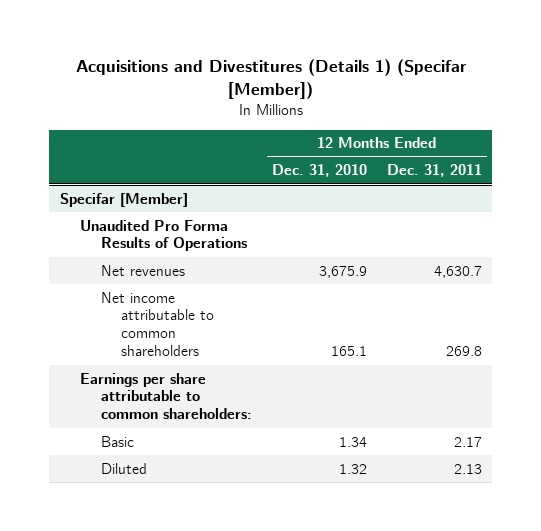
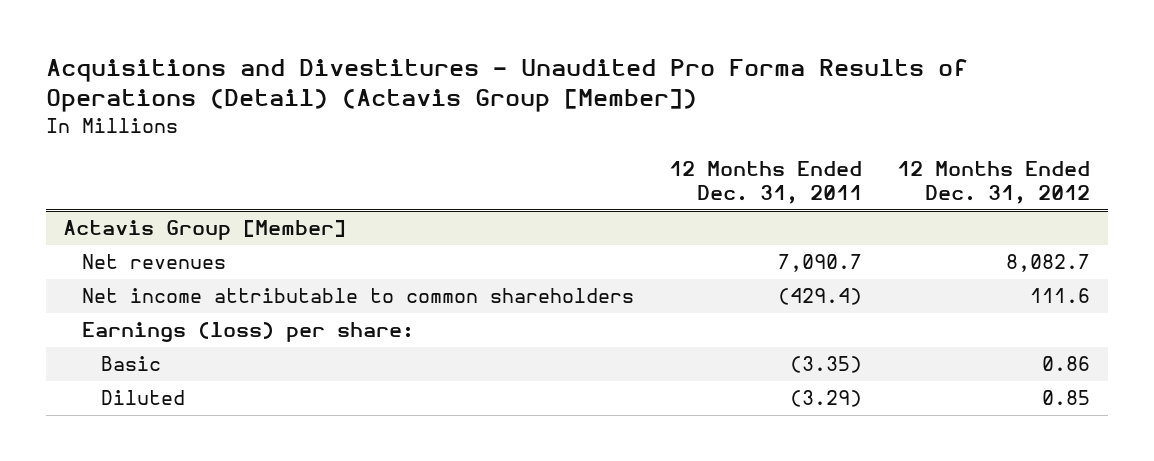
- Acquisitions and Divestitures (Details 1) (Specifar [Member])
+ Acquisitions and Divestitures - Unaudited Pro Forma Results of Operations (Detail) (Actavis Group [Member])
- | 12 Months Ended Dec. 31, 2010 | 12 Months Ended Dec. 31, 2011
+ | 12 Months Ended Dec. 31, 2011 | 12 Months Ended Dec. 31, 2012
- Specifar [Member]
- Unaudited Pro Forma Results of Operations
- Net revenues | 3,675.9 | 4,630.7
- Net income attributable to common shareholders | 165.1 | 269.8
- Earnings per share attributable to common shareholders:
- Basic | 1.34 | 2.17
- Diluted | 1.32 | 2.13
+ Actavis Group [Member]
+ Net revenues | 7,090.7 | 8,082.7
+ Net income attributable to common shareholders | (429.4) | 111.6
+ Earnings (loss) per share:
+ Basic | (3.35) | 0.86
+ Diluted | (3.29) | 0.85

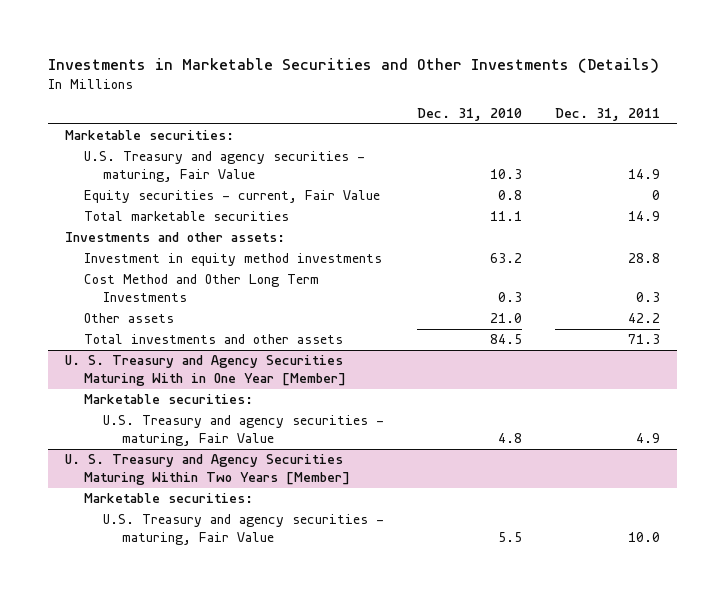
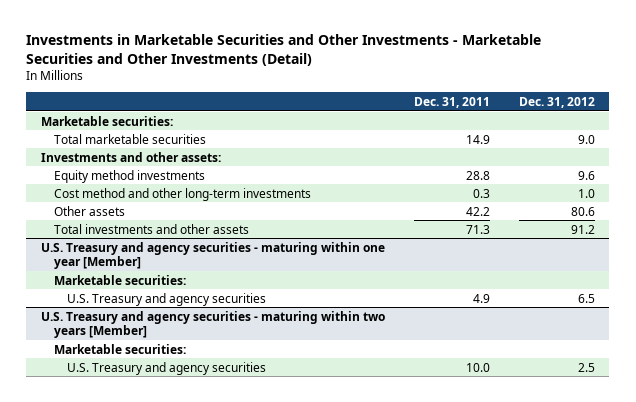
- Investments in Marketable Securities and Other Investments (Details)
+ Investments in Marketable Securities and Other Investments - Marketable Securities and Other Investments (Detail)
- | Dec. 31, 2010 | Dec. 31, 2011
+ | Dec. 31, 2011 | Dec. 31, 2012
- U.S. Treasury and agency securities - maturing, Fair Value | 10.3 | 14.9
- Equity securities - current, Fair Value | 0.8 | 0
- Investment in equity method investments | 63.2 | 28.8
- Cost Method and Other Long Term Investments | 0.3 | 0.3
+ Equity method investments | 28.8 | 9.6
+ Cost method and other long-term investments | 0.3 | 1.0
- U. S. Treasury and Agency Securities Maturing With in One Year [Member]
+ U.S. Treasury and agency securities - maturing within one year [Member]
- U.S. Treasury and agency securities - maturing, Fair Value | 4.8 | 4.9
- U. S. Treasury and Agency Securities Maturing Within Two Years [Member]
+ U.S. Treasury and agency securities | 4.9 | 6.5
+ U.S. Treasury and agency securities - maturing within two years [Member]
- U.S. Treasury and agency securities - maturing, Fair Value | 5.5 | 10.0
+ U.S. Treasury and agency securities | 10.0 | 2.5

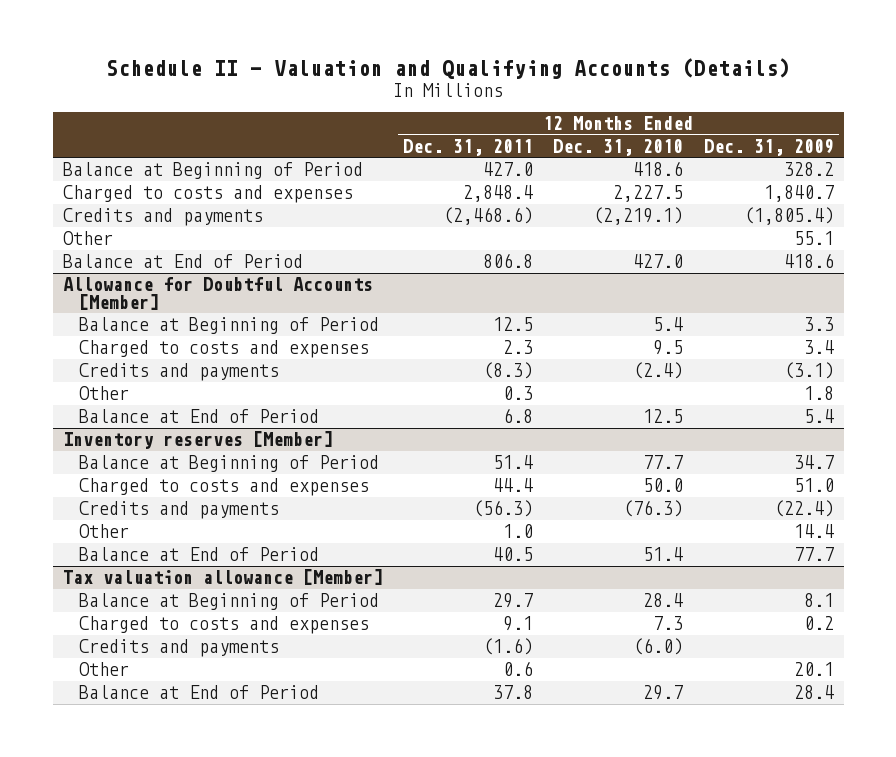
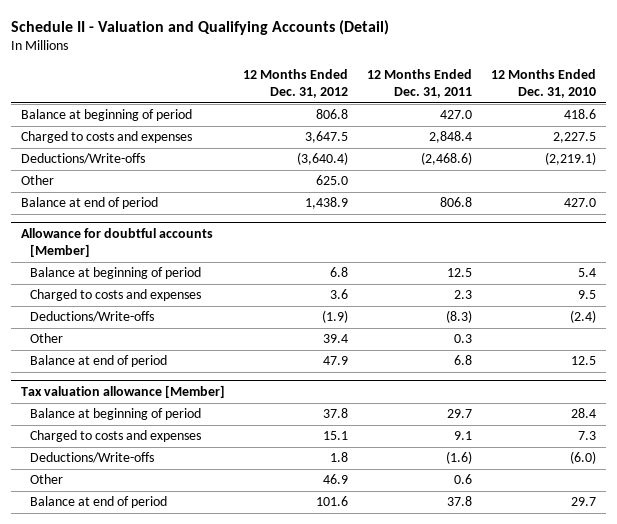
- Schedule II - Valuation and Qualifying Accounts (Details)
+ Schedule II - Valuation and Qualifying Accounts (Detail)
- | 12 Months Ended Dec. 31, 2011 | 12 Months Ended Dec. 31, 2010 | 12 Months Ended Dec. 31, 2009
+ | 12 Months Ended Dec. 31, 2012 | 12 Months Ended Dec. 31, 2011 | 12 Months Ended Dec. 31, 2010
- Balance at Beginning of Period | 427.0 | 418.6 | 328.2
+ Balance at beginning of period | 806.8 | 427.0 | 418.6
- Credits and payments | (2,468.6) | (2,219.1) | (1,805.4)
+ Deductions/Write-offs | (3,640.4) | (2,468.6) | (2,219.1)
- Balance at End of Period | 806.8 | 427.0 | 418.6
- Allowance for Doubtful Accounts [Member]
- Balance at Beginning of Period | 12.5 | 5.4 | 3.3
+ Balance at end of period | 1,438.9 | 806.8 | 427.0
+ Allowance for doubtful accounts [Member]
+ Balance at beginning of period | 6.8 | 12.5 | 5.4
- Credits and payments | (8.3) | (2.4) | (3.1)
+ Deductions/Write-offs | (1.9) | (8.3) | (2.4)
- Balance at End of Period | 6.8 | 12.5 | 5.4
- Inventory reserves [Member]
- Balance at Beginning of Period | 51.4 | 77.7 | 34.7
- Charged to costs and expenses | 44.4 | 50.0 | 51.0
- Credits and payments | (56.3) | (76.3) | (22.4)
- Other | 1.0 | | 14.4
- Balance at End of Period | 40.5 | 51.4 | 77.7
+ Balance at end of period | 47.9 | 6.8 | 12.5
@ Tax valuation allowance [Member]
- Balance at Beginning of Period | 29.7 | 28.4 | 8.1
+ Balance at beginning of period | 37.8 | 29.7 | 28.4
- Credits and payments | (1.6) | (6.0) |
+ Deductions/Write-offs | 1.8 | (1.6) | (6.0)
- Balance at End of Period | 37.8 | 29.7 | 28.4
+ Balance at end of period | 101.6 | 37.8 | 29.7

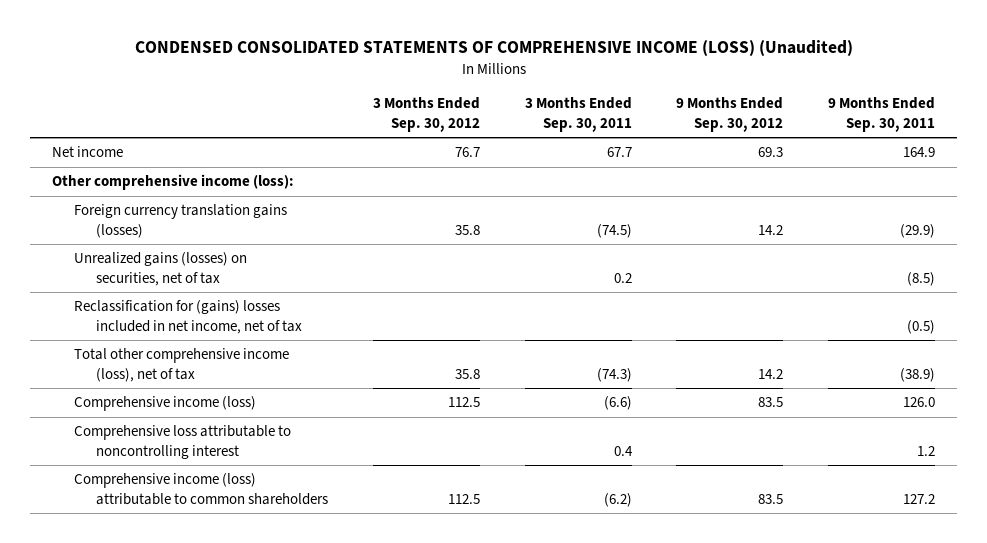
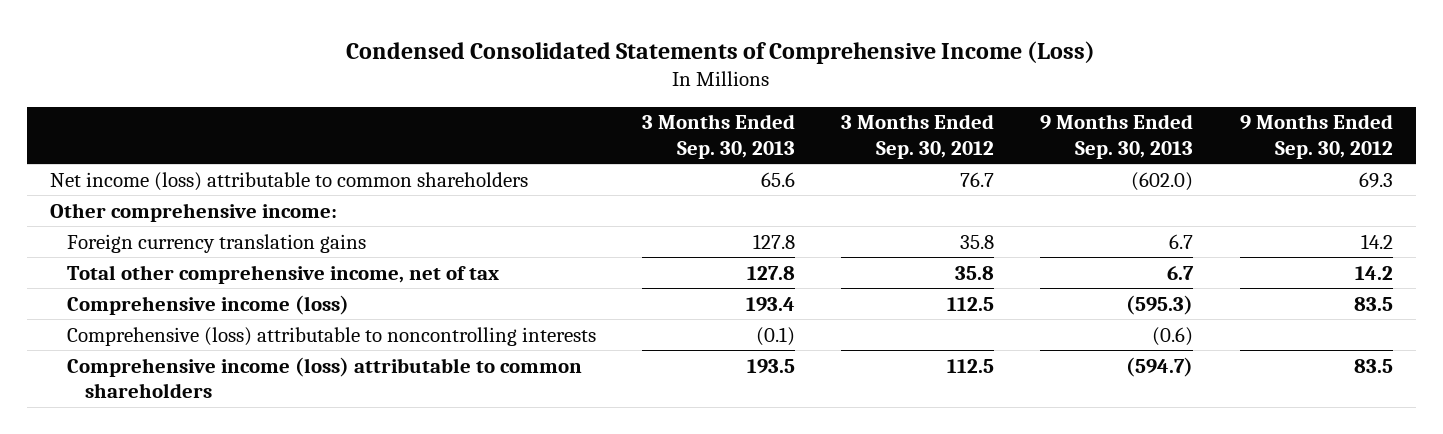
- CONDENSED CONSOLIDATED STATEMENTS OF COMPREHENSIVE INCOME (LOSS) (Unaudited)
+ Condensed Consolidated Statements of Comprehensive Income (Loss)
- | 3 Months Ended Sep. 30, 2012 | 3 Months Ended Sep. 30, 2011 | 9 Months Ended Sep. 30, 2012 | 9 Months Ended Sep. 30, 2011
+ | 3 Months Ended Sep. 30, 2013 | 3 Months Ended Sep. 30, 2012 | 9 Months Ended Sep. 30, 2013 | 9 Months Ended Sep. 30, 2012
- Net income | 76.7 | 67.7 | 69.3 | 164.9
- Other comprehensive income (loss):
- Foreign currency translation gains (losses) | 35.8 | (74.5) | 14.2 | (29.9)
- Unrealized gains (losses) on securities, net of tax | | 0.2 | | (8.5)
- Reclassification for (gains) losses included in net income, net of tax | | | | (0.5)
- Total other comprehensive income (loss), net of tax | 35.8 | (74.3) | 14.2 | (38.9)
+ Net income (loss) attributable to common shareholders | 65.6 | 76.7 | (602.0) | 69.3
+ Other comprehensive income:
+ Foreign currency translation gains | 127.8 | 35.8 | 6.7 | 14.2
+ Total other comprehensive income, net of tax | 127.8 | 35.8 | 6.7 | 14.2
- Comprehensive loss attributable to noncontrolling interest | | 0.4 | | 1.2
+ Comprehensive (loss) attributable to noncontrolling interests | (0.1) | | (0.6) |

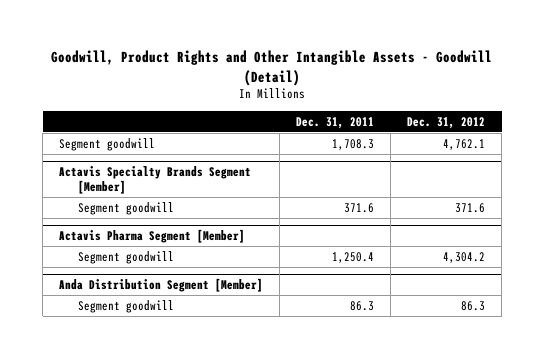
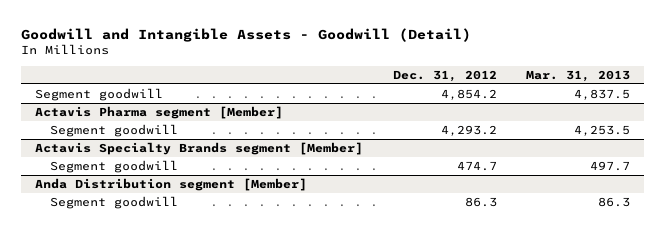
- Goodwill, Product Rights and Other Intangible Assets - Goodwill (Detail)
+ Goodwill and Intangible Assets - Goodwill (Detail)
- | Dec. 31, 2011 | Dec. 31, 2012
+ | Dec. 31, 2012 | Mar. 31, 2013
- Segment goodwill | 1,708.3 | 4,762.1
- Actavis Specialty Brands Segment [Member]
- Segment goodwill | 371.6 | 371.6
- Actavis Pharma Segment [Member]
- Segment goodwill | 1,250.4 | 4,304.2
- Anda Distribution Segment [Member]
+ Segment goodwill | 4,854.2 | 4,837.5
+ Actavis Pharma segment [Member]
+ Segment goodwill | 4,293.2 | 4,253.5
+ Actavis Specialty Brands segment [Member]
+ Segment goodwill | 474.7 | 497.7
+ Anda Distribution segment [Member]

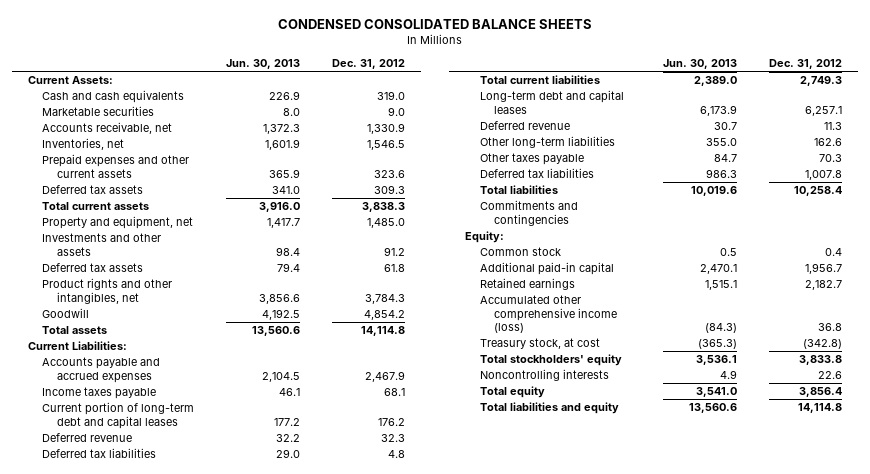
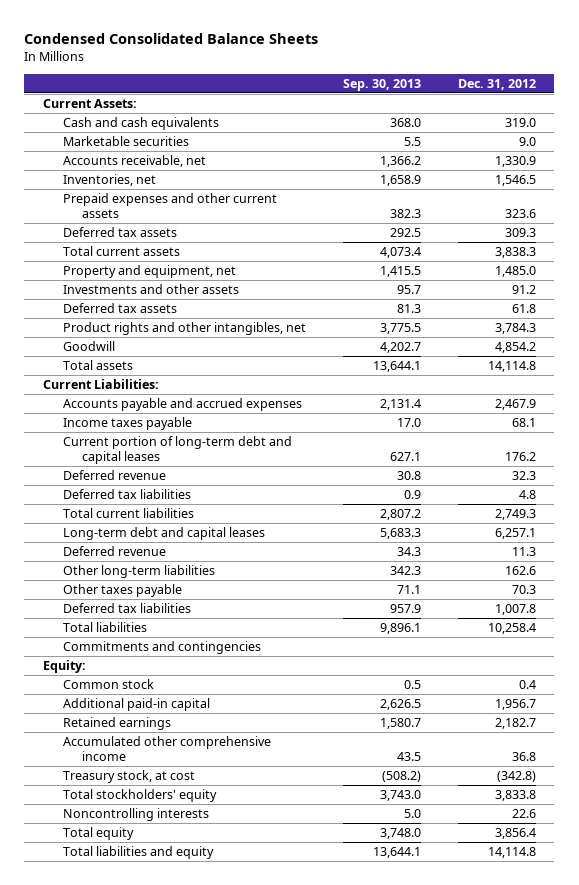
- CONDENSED CONSOLIDATED BALANCE SHEETS
+ Condensed Consolidated Balance Sheets
- | Jun. 30, 2013 | Dec. 31, 2012
+ | Sep. 30, 2013 | Dec. 31, 2012
- Accumulated other comprehensive income (loss) | (84.3) | 36.8
+ Accumulated other comprehensive income | 43.5 | 36.8

